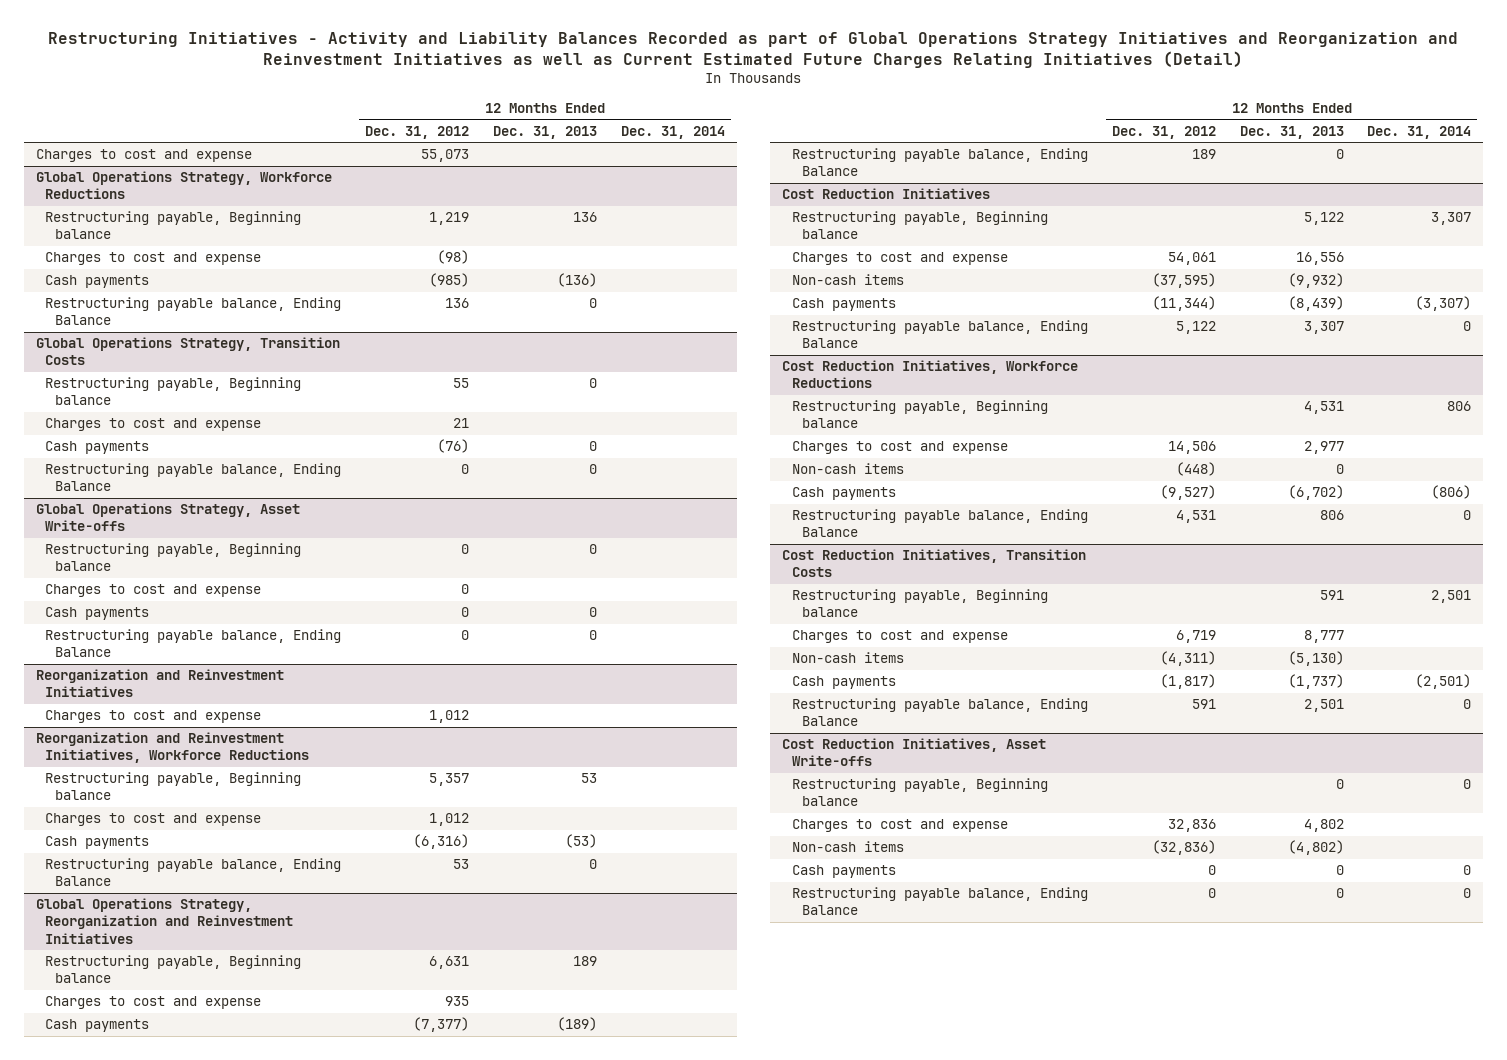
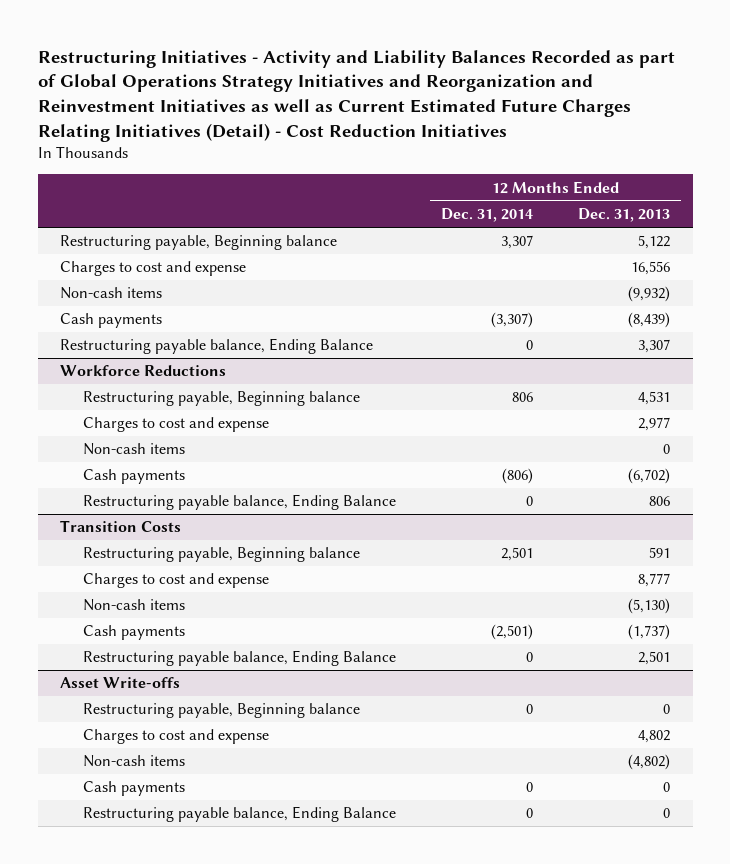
- Restructuring Initiatives - Activity and Liability Balances Recorded as part of Global Operations Strategy Initiatives and Reorganization and Reinvestment Initiatives as well as Current Estimated Future Charges Relating Initiatives (Detail)
+ Restructuring Initiatives - Activity and Liability Balances Recorded as part of Global Operations Strategy Initiatives and Reorganization and Reinvestment Initiatives as well as Current Estimated Future Charges Relating Initiatives (Detail) - Cost Reduction Initiatives
- | 12 Months Ended Dec. 31, 2012 | 12 Months Ended Dec. 31, 2013 | 12 Months Ended Dec. 31, 2014
+ | 12 Months Ended Dec. 31, 2014 | 12 Months Ended Dec. 31, 2013
- Charges to cost and expense | 55,073 | |
- Global Operations Strategy, Workforce Reductions
- Restructuring payable, Beginning balance | 1,219 | 136 |
- Charges to cost and expense | (98) | |
- Cash payments | (985) | (136) |
- Restructuring payable balance, Ending Balance | 136 | 0 |
- Global Operations Strategy, Transition Costs
- Restructuring payable, Beginning balance | 55 | 0 |
- Charges to cost and expense | 21 | |
- Cash payments | (76) | 0 |
- Restructuring payable balance, Ending Balance | 0 | 0 |
- Global Operations Strategy, Asset Write-offs
- Restructuring payable, Beginning balance | 0 | 0 |
- Charges to cost and expense | 0 | |
- Cash payments | 0 | 0 |
- Restructuring payable balance, Ending Balance | 0 | 0 |
- Reorganization and Reinvestment Initiatives
- Charges to cost and expense | 1,012 | |
- Reorganization and Reinvestment Initiatives, Workforce Reductions
- Restructuring payable, Beginning balance | 5,357 | 53 |
- Charges to cost and expense | 1,012 | |
- Cash payments | (6,316) | (53) |
- Restructuring payable balance, Ending Balance | 53 | 0 |
- Global Operations Strategy, Reorganization and Reinvestment Initiatives
- Restructuring payable, Beginning balance | 6,631 | 189 |
- Charges to cost and expense | 935 | |
- Cash payments | (7,377) | (189) |
- Restructuring payable balance, Ending Balance | 189 | 0 |
- Cost Reduction Initiatives
- Cost Reduction Initiatives, Workforce Reductions
+ Workforce Reductions
- Cost Reduction Initiatives, Transition Costs
+ Transition Costs
- Cost Reduction Initiatives, Asset Write-offs
+ Asset Write-offs

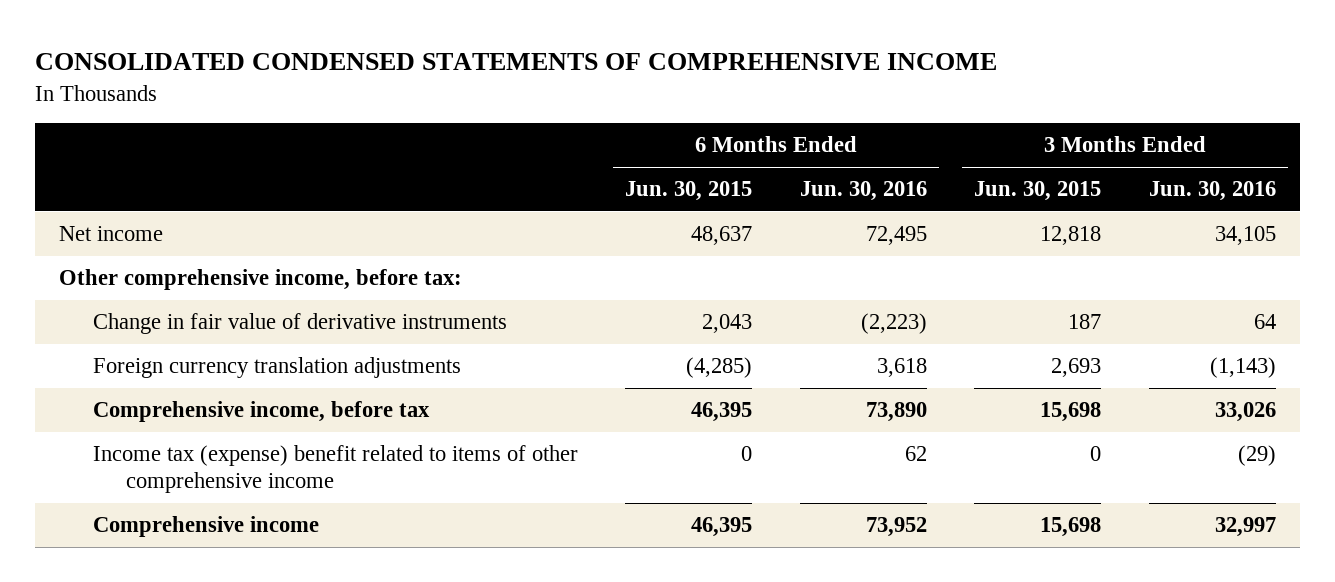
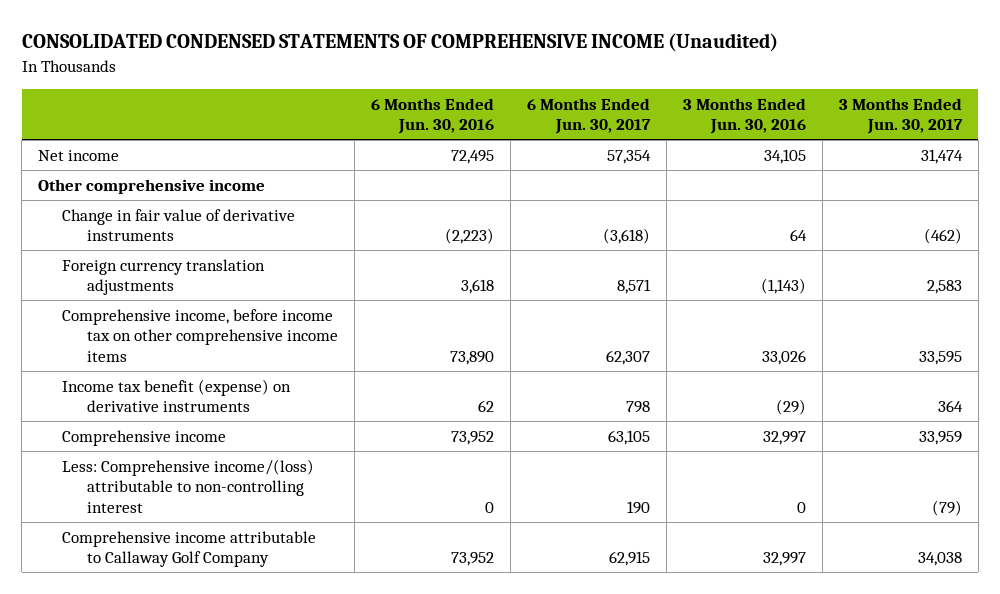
- CONSOLIDATED CONDENSED STATEMENTS OF COMPREHENSIVE INCOME
+ CONSOLIDATED CONDENSED STATEMENTS OF COMPREHENSIVE INCOME (Unaudited)
- | 6 Months Ended Jun. 30, 2015 | 6 Months Ended Jun. 30, 2016 | 3 Months Ended Jun. 30, 2015 | 3 Months Ended Jun. 30, 2016
+ | 6 Months Ended Jun. 30, 2016 | 6 Months Ended Jun. 30, 2017 | 3 Months Ended Jun. 30, 2016 | 3 Months Ended Jun. 30, 2017
- Other comprehensive income, before tax:
+ Other comprehensive income
- Comprehensive income, before tax | 46,395 | 73,890 | 15,698 | 33,026
- Income tax (expense) benefit related to items of other comprehensive income | 0 | 62 | 0 | (29)
+ Comprehensive income, before income tax on other comprehensive income items | 73,890 | 62,307 | 33,026 | 33,595
+ Income tax benefit (expense) on derivative instruments | 62 | 798 | (29) | 364
+ Less: Comprehensive income/(loss) attributable to non-controlling interest | 0 | 190 | 0 | (79)
+ Comprehensive income attributable to Callaway Golf Company | 73,952 | 62,915 | 32,997 | 34,038

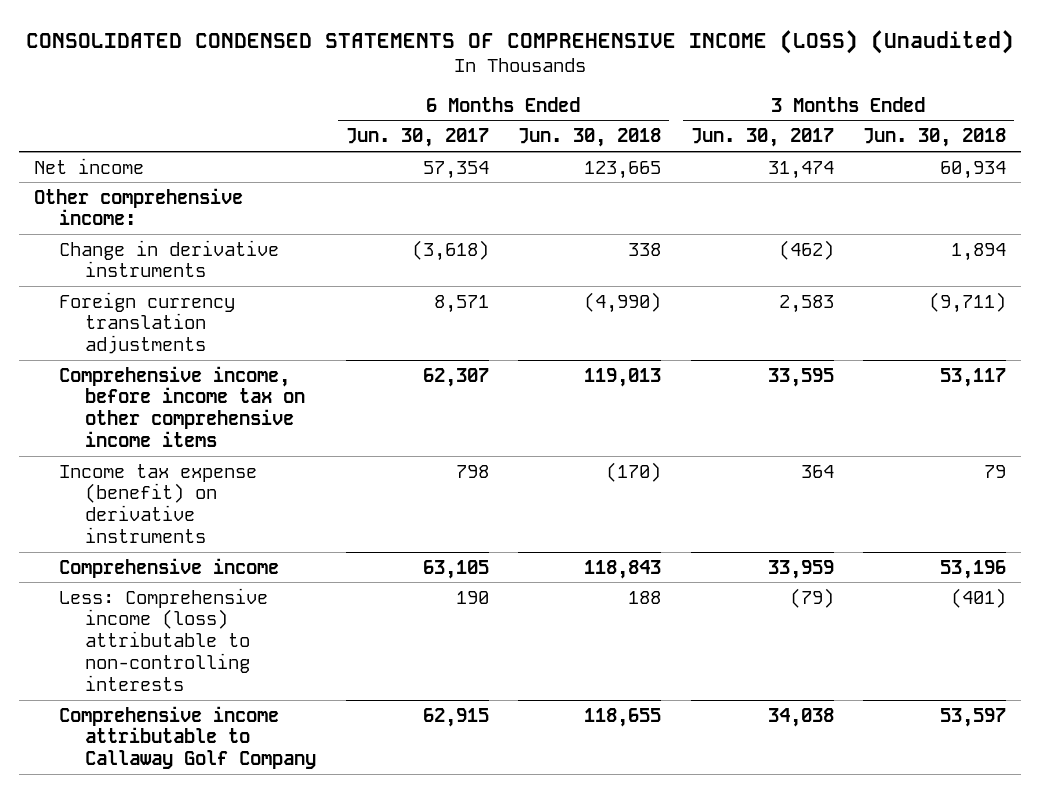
- CONSOLIDATED CONDENSED STATEMENTS OF COMPREHENSIVE INCOME (Unaudited)
+ CONSOLIDATED CONDENSED STATEMENTS OF COMPREHENSIVE INCOME (LOSS) (Unaudited)
- | 6 Months Ended Jun. 30, 2016 | 6 Months Ended Jun. 30, 2017 | 3 Months Ended Jun. 30, 2016 | 3 Months Ended Jun. 30, 2017
+ | 6 Months Ended Jun. 30, 2017 | 6 Months Ended Jun. 30, 2018 | 3 Months Ended Jun. 30, 2017 | 3 Months Ended Jun. 30, 2018
- Other comprehensive income
- Change in fair value of derivative instruments | (2,223) | (3,618) | 64 | (462)
+ Other comprehensive income:
+ Change in derivative instruments | (3,618) | 338 | (462) | 1,894
- Income tax benefit (expense) on derivative instruments | 62 | 798 | (29) | 364
+ Income tax expense (benefit) on derivative instruments | 798 | (170) | 364 | 79
- Less: Comprehensive income/(loss) attributable to non-controlling interest | 0 | 190 | 0 | (79)
+ Less: Comprehensive income (loss) attributable to non-controlling interests | 190 | 188 | (79) | (401)

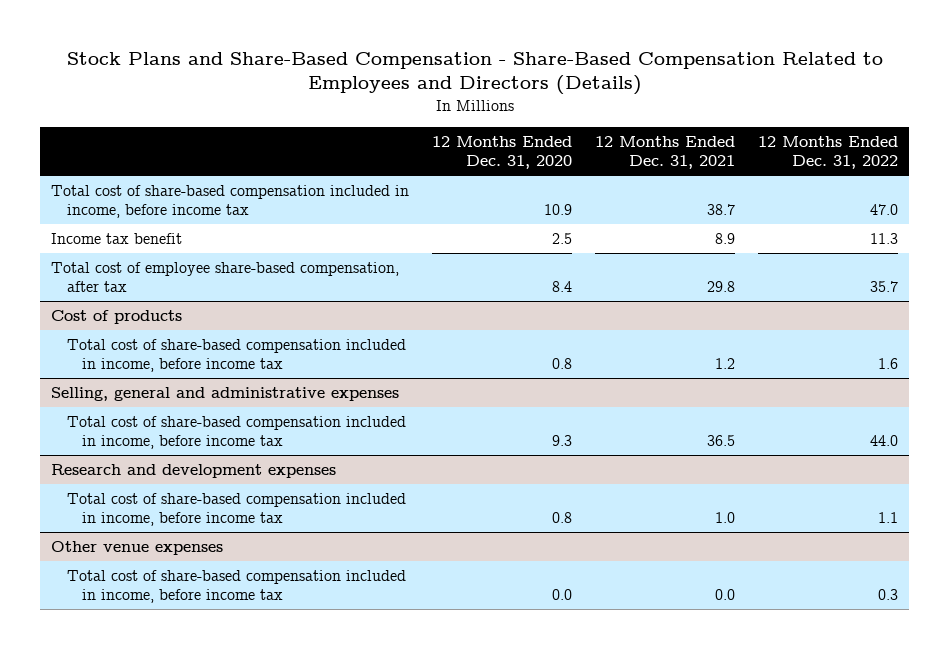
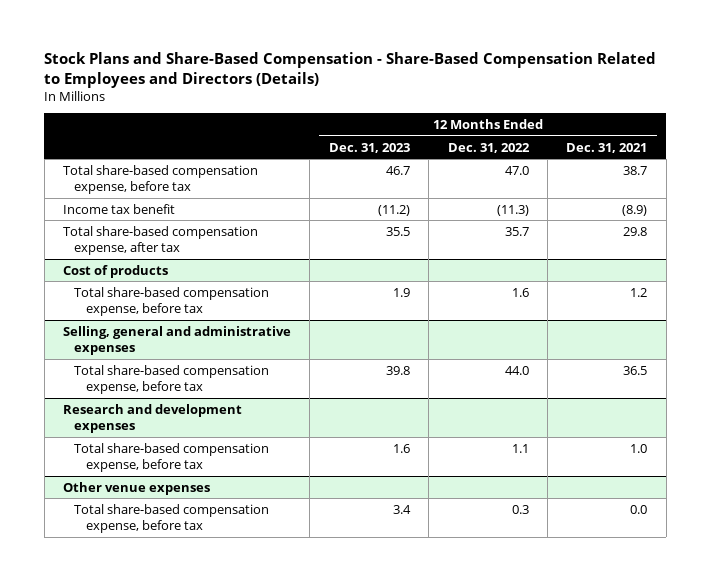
- | 12 Months Ended Dec. 31, 2020 | 12 Months Ended Dec. 31, 2021 | 12 Months Ended Dec. 31, 2022
+ | 12 Months Ended Dec. 31, 2023 | 12 Months Ended Dec. 31, 2022 | 12 Months Ended Dec. 31, 2021
- Total cost of share-based compensation included in income, before income tax | 10.9 | 38.7 | 47.0
- Income tax benefit | 2.5 | 8.9 | 11.3
- Total cost of employee share-based compensation, after tax | 8.4 | 29.8 | 35.7
+ Total share-based compensation expense, before tax | 46.7 | 47.0 | 38.7
+ Income tax benefit | (11.2) | (11.3) | (8.9)
+ Total share-based compensation expense, after tax | 35.5 | 35.7 | 29.8
@ Cost of products
- Total cost of share-based compensation included in income, before income tax | 0.8 | 1.2 | 1.6
+ Total share-based compensation expense, before tax | 1.9 | 1.6 | 1.2
@ Selling, general and administrative expenses
- Total cost of share-based compensation included in income, before income tax | 9.3 | 36.5 | 44.0
+ Total share-based compensation expense, before tax | 39.8 | 44.0 | 36.5
@ Research and development expenses
- Total cost of share-based compensation included in income, before income tax | 0.8 | 1.0 | 1.1
+ Total share-based compensation expense, before tax | 1.6 | 1.1 | 1.0
@ Other venue expenses
- Total cost of share-based compensation included in income, before income tax | 0.0 | 0.0 | 0.3
+ Total share-based compensation expense, before tax | 3.4 | 0.3 | 0.0

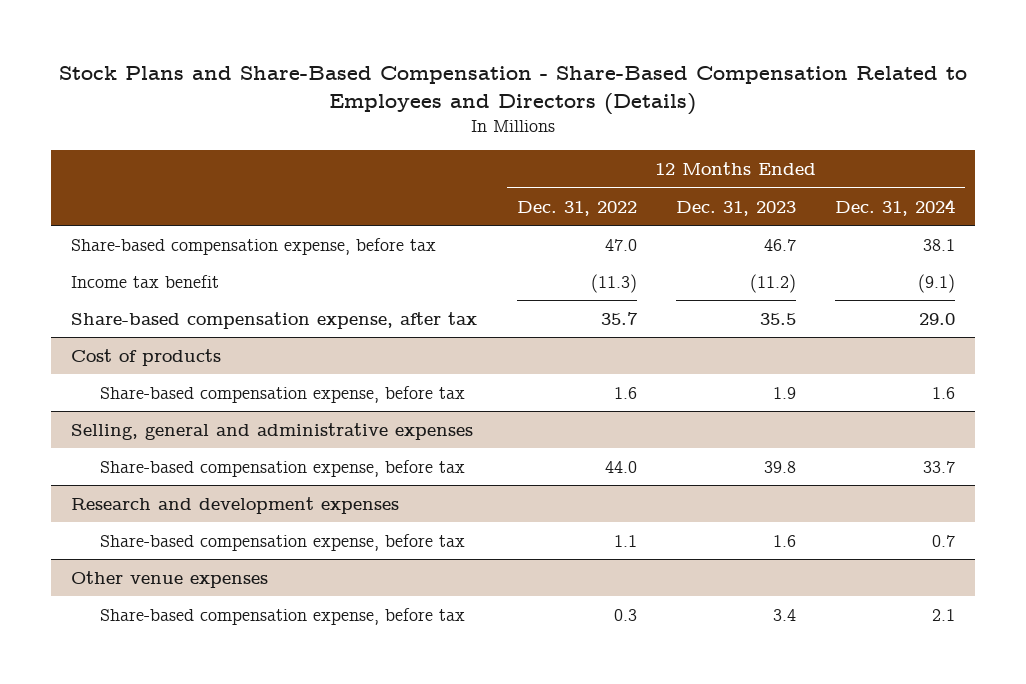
- | 12 Months Ended Dec. 31, 2023 | 12 Months Ended Dec. 31, 2022 | 12 Months Ended Dec. 31, 2021
+ | 12 Months Ended Dec. 31, 2022 | 12 Months Ended Dec. 31, 2023 | 12 Months Ended Dec. 31, 2024
- Total share-based compensation expense, before tax | 46.7 | 47.0 | 38.7
+ Share-based compensation expense, before tax | 47.0 | 46.7 | 38.1
- Total share-based compensation expense, after tax | 35.5 | 35.7 | 29.8
+ Share-based compensation expense, after tax | 35.7 | 35.5 | 29.0
@ Cost of products
- Total share-based compensation expense, before tax | 1.9 | 1.6 | 1.2
+ Share-based compensation expense, before tax | 1.6 | 1.9 | 1.6
@ Selling, general and administrative expenses
- Total share-based compensation expense, before tax | 39.8 | 44.0 | 36.5
+ Share-based compensation expense, before tax | 44.0 | 39.8 | 33.7
@ Research and development expenses
- Total share-based compensation expense, before tax | 1.6 | 1.1 | 1.0
+ Share-based compensation expense, before tax | 1.1 | 1.6 | 0.7
@ Other venue expenses
- Total share-based compensation expense, before tax | 3.4 | 0.3 | 0.0
+ Share-based compensation expense, before tax | 0.3 | 3.4 | 2.1

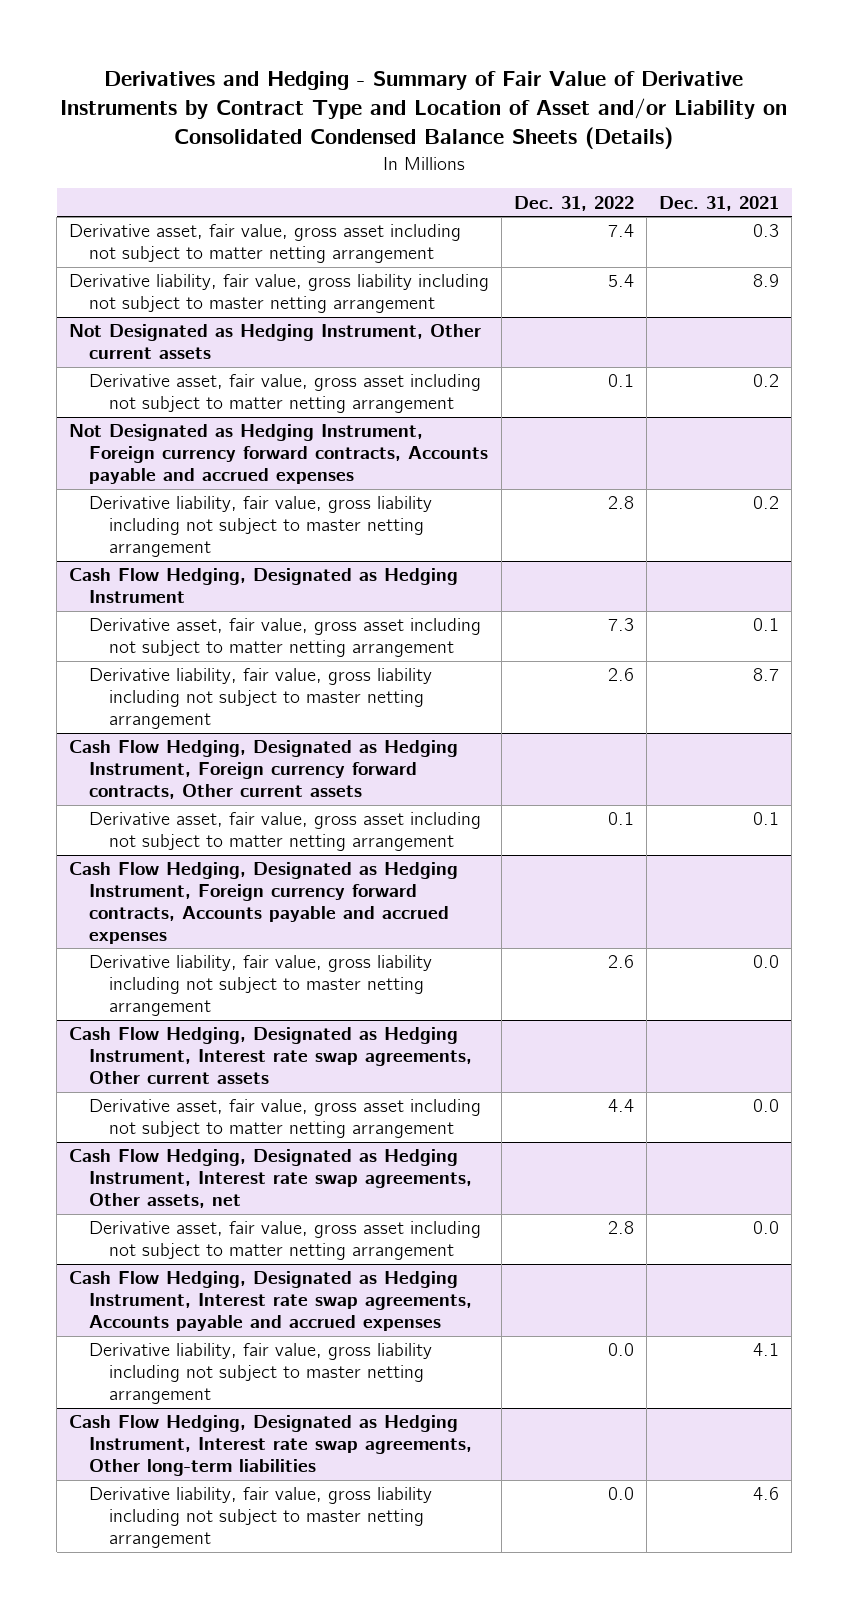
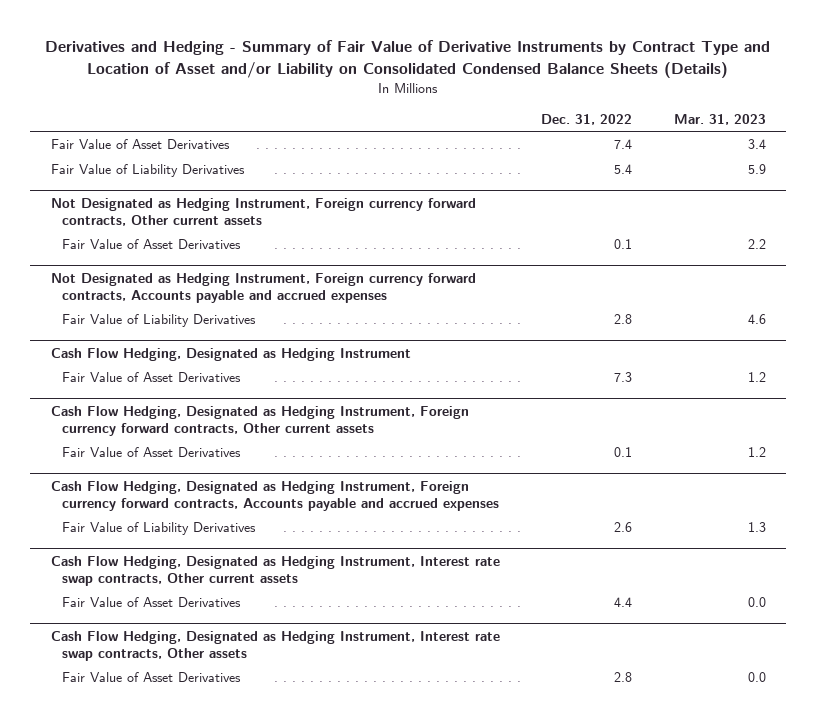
- | Dec. 31, 2022 | Dec. 31, 2021
+ | Dec. 31, 2022 | Mar. 31, 2023
- Derivative asset, fair value, gross asset including not subject to matter netting arrangement | 7.4 | 0.3
- Derivative liability, fair value, gross liability including not subject to master netting arrangement | 5.4 | 8.9
- Not Designated as Hedging Instrument, Other current assets
- Derivative asset, fair value, gross asset including not subject to matter netting arrangement | 0.1 | 0.2
+ Fair Value of Asset Derivatives | 7.4 | 3.4
+ Fair Value of Liability Derivatives | 5.4 | 5.9
+ Not Designated as Hedging Instrument, Foreign currency forward contracts, Other current assets
+ Fair Value of Asset Derivatives | 0.1 | 2.2
@ Not Designated as Hedging Instrument, Foreign currency forward contracts, Accounts payable and accrued expenses
- Derivative liability, fair value, gross liability including not subject to master netting arrangement | 2.8 | 0.2
+ Fair Value of Liability Derivatives | 2.8 | 4.6
@ Cash Flow Hedging, Designated as Hedging Instrument
- Derivative asset, fair value, gross asset including not subject to matter netting arrangement | 7.3 | 0.1
- Derivative liability, fair value, gross liability including not subject to master netting arrangement | 2.6 | 8.7
+ Fair Value of Asset Derivatives | 7.3 | 1.2
@ Cash Flow Hedging, Designated as Hedging Instrument, Foreign currency forward contracts, Other current assets
- Derivative asset, fair value, gross asset including not subject to matter netting arrangement | 0.1 | 0.1
+ Fair Value of Asset Derivatives | 0.1 | 1.2
@ Cash Flow Hedging, Designated as Hedging Instrument, Foreign currency forward contracts, Accounts payable and accrued expenses
- Derivative liability, fair value, gross liability including not subject to master netting arrangement | 2.6 | 0.0
- Cash Flow Hedging, Designated as Hedging Instrument, Interest rate swap agreements, Other current assets
- Derivative asset, fair value, gross asset including not subject to matter netting arrangement | 4.4 | 0.0
- Cash Flow Hedging, Designated as Hedging Instrument, Interest rate swap agreements, Other assets, net
- Derivative asset, fair value, gross asset including not subject to matter netting arrangement | 2.8 | 0.0
- Cash Flow Hedging, Designated as Hedging Instrument, Interest rate swap agreements, Accounts payable and accrued expenses
- Derivative liability, fair value, gross liability including not subject to master netting arrangement | 0.0 | 4.1
- Cash Flow Hedging, Designated as Hedging Instrument, Interest rate swap agreements, Other long-term liabilities
- Derivative liability, fair value, gross liability including not subject to master netting arrangement | 0.0 | 4.6
@ Cash Flow Hedging, Designated as Hedging Instrument, Foreign currency forward contracts, Accounts payable and accrued expenses
+ Fair Value of Liability Derivatives | 2.6 | 1.3
+ Cash Flow Hedging, Designated as Hedging Instrument, Interest rate swap contracts, Other current assets
+ Fair Value of Asset Derivatives | 4.4 | 0.0
+ Cash Flow Hedging, Designated as Hedging Instrument, Interest rate swap contracts, Other assets
+ Fair Value of Asset Derivatives | 2.8 | 0.0

